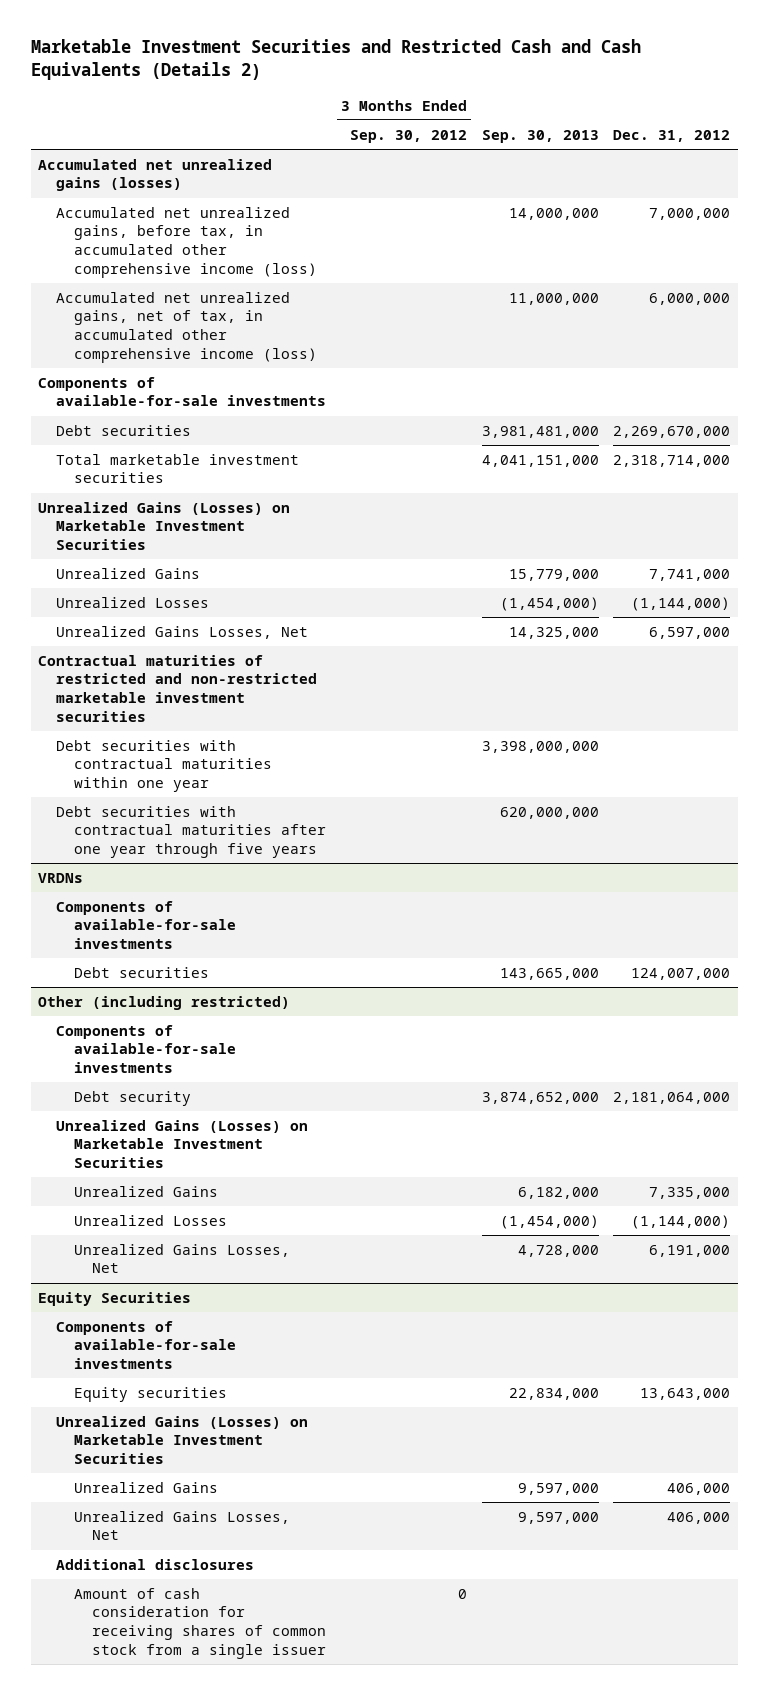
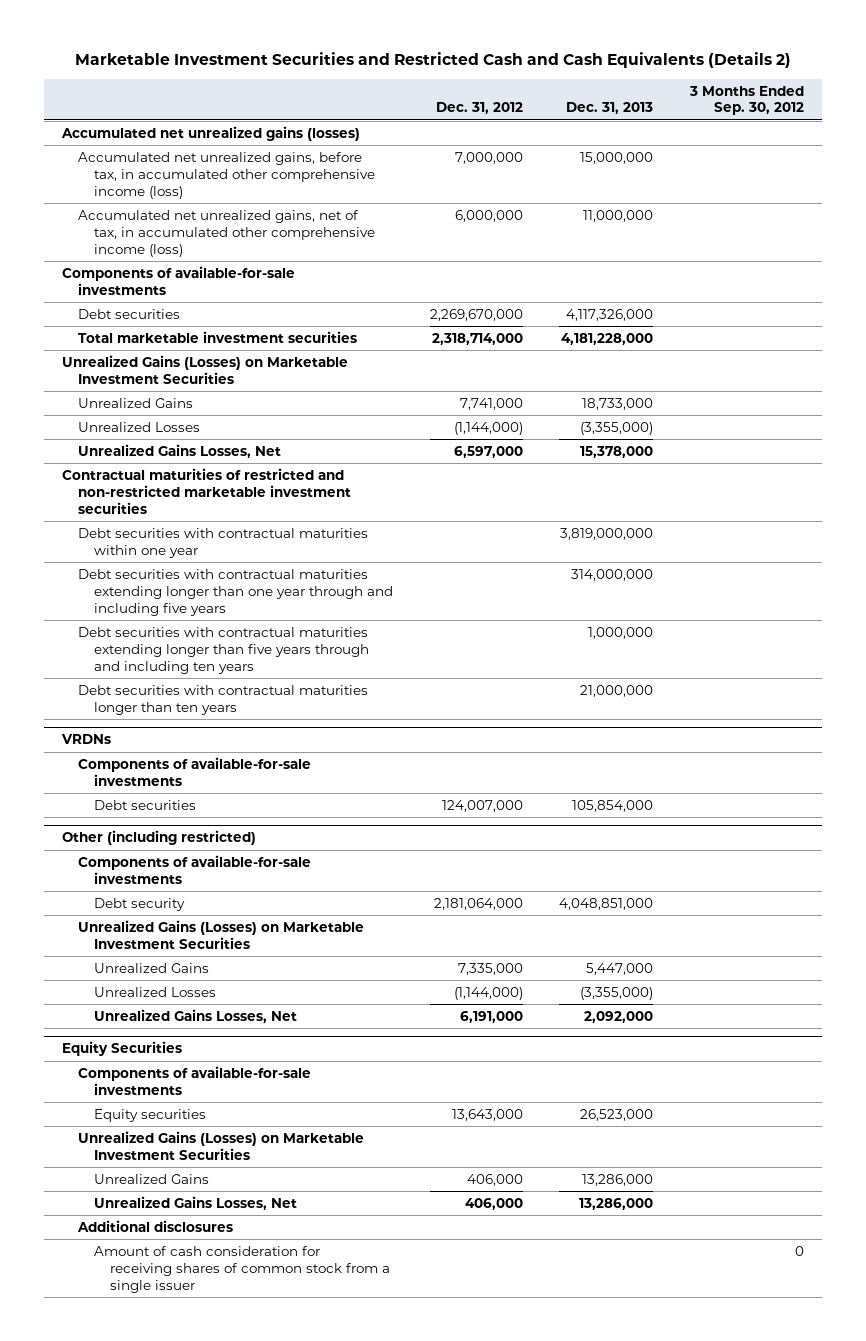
- | 3 Months Ended Sep. 30, 2012 | Sep. 30, 2013 | Dec. 31, 2012
+ | Dec. 31, 2012 | Dec. 31, 2013 | 3 Months Ended Sep. 30, 2012
- Debt securities with contractual maturities after one year through five years | | 620,000,000 |
+ Debt securities with contractual maturities extending longer than one year through and including five years | | 314,000,000 |
+ Debt securities with contractual maturities extending longer than five years through and including ten years | | 1,000,000 |
+ Debt securities with contractual maturities longer than ten years | | 21,000,000 |

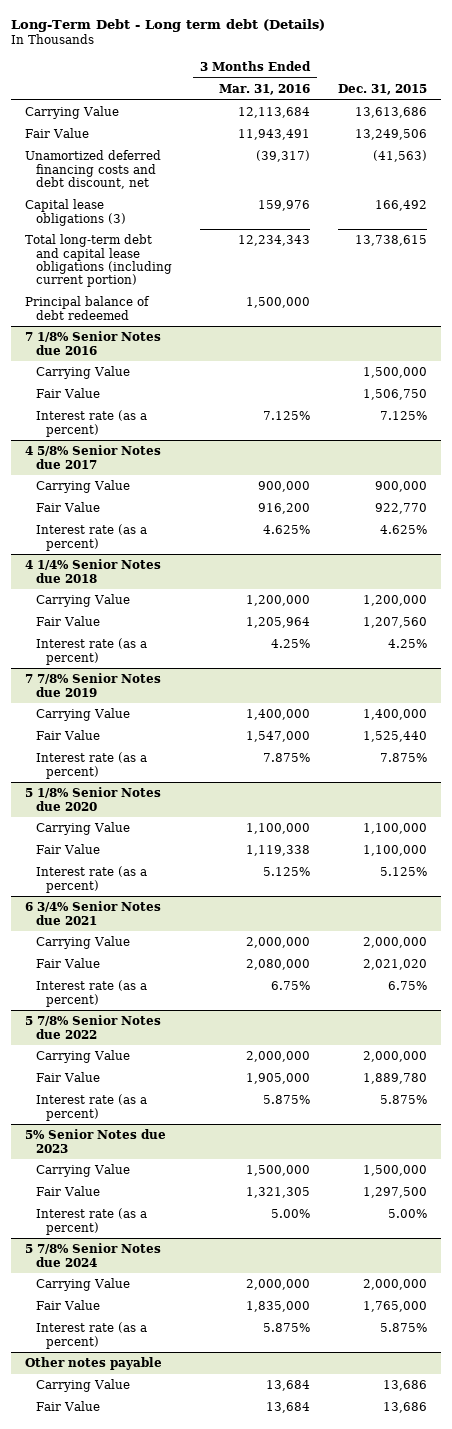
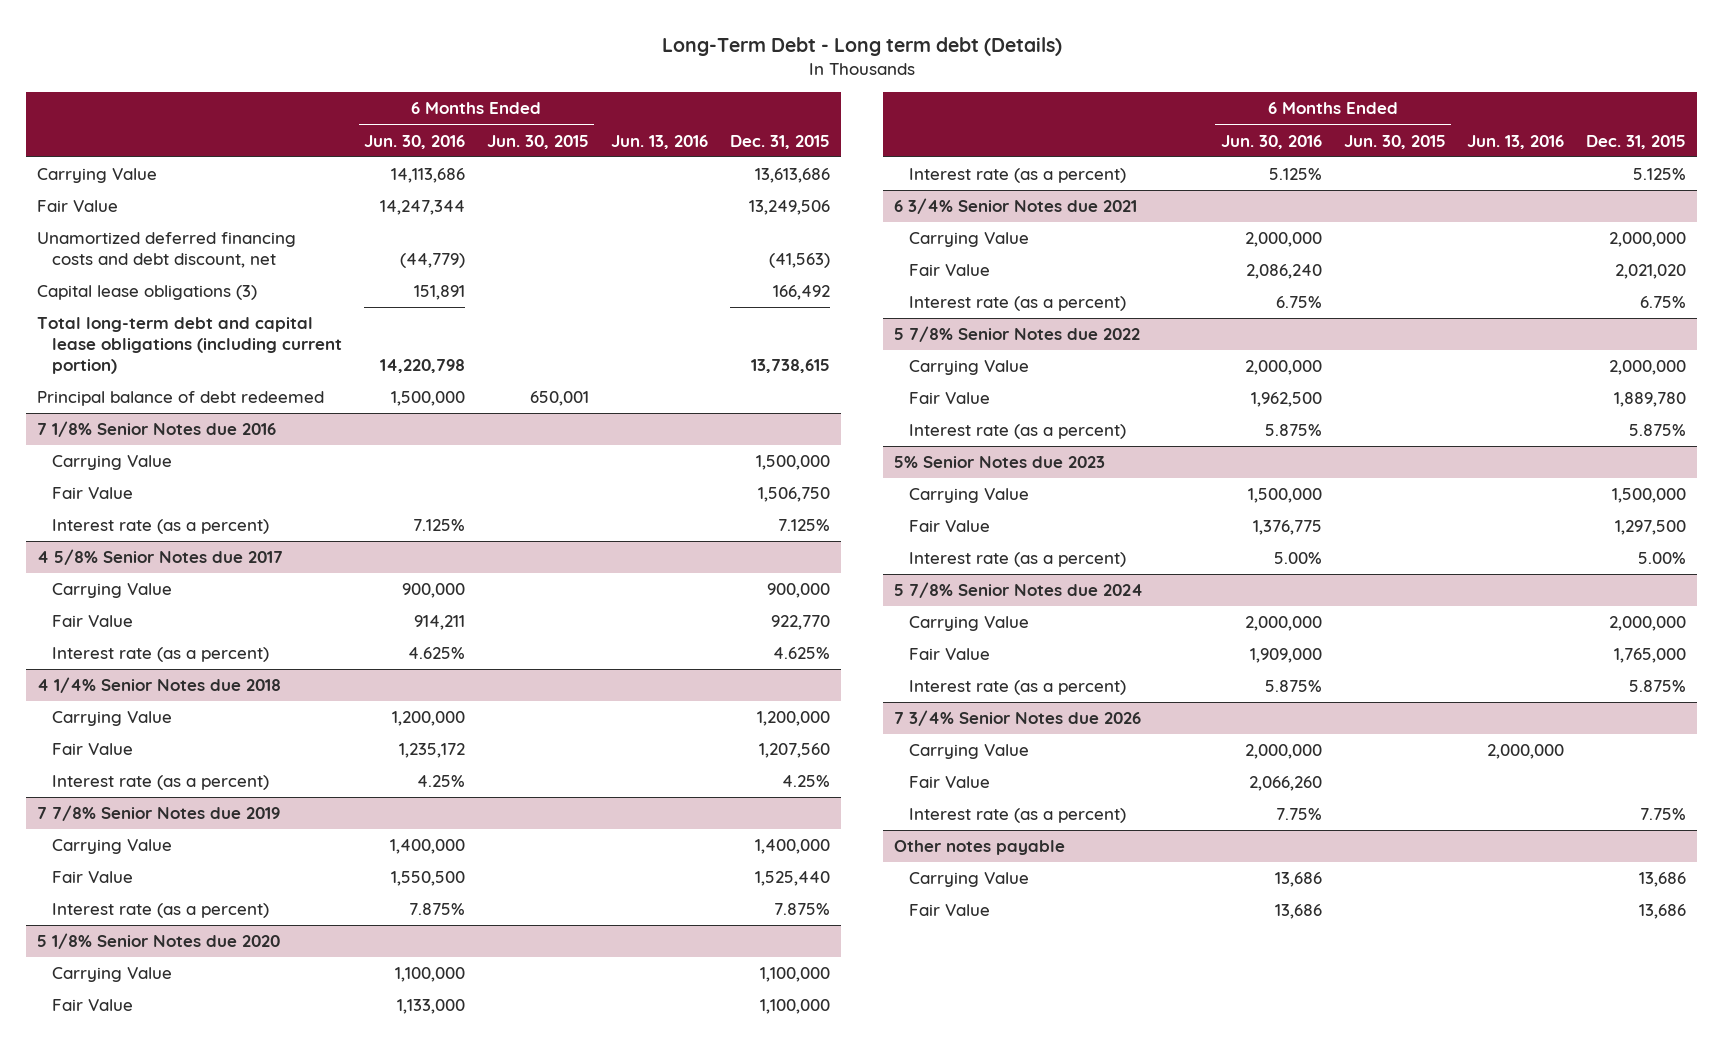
- | 3 Months Ended Mar. 31, 2016 | Dec. 31, 2015
+ | 6 Months Ended Jun. 30, 2016 | 6 Months Ended Jun. 30, 2015 | Jun. 13, 2016 | Dec. 31, 2015
+ 7 3/4% Senior Notes due 2026
+ Carrying Value | 2,000,000 | | 2,000,000 |
+ Fair Value | 2,066,260 | | |
+ Interest rate (as a percent) | 7.75% | | | 7.75%

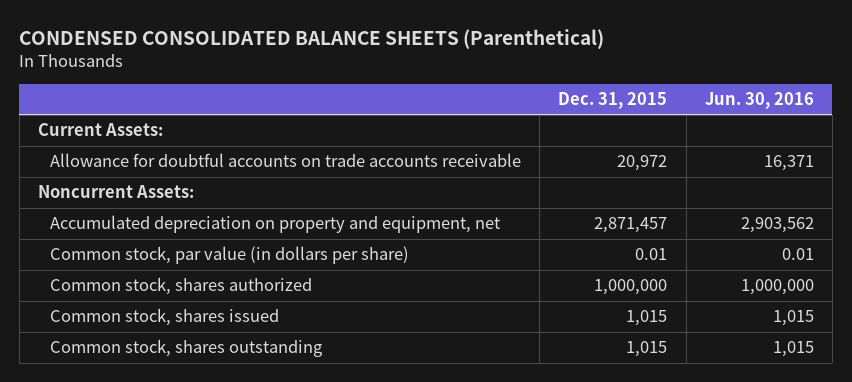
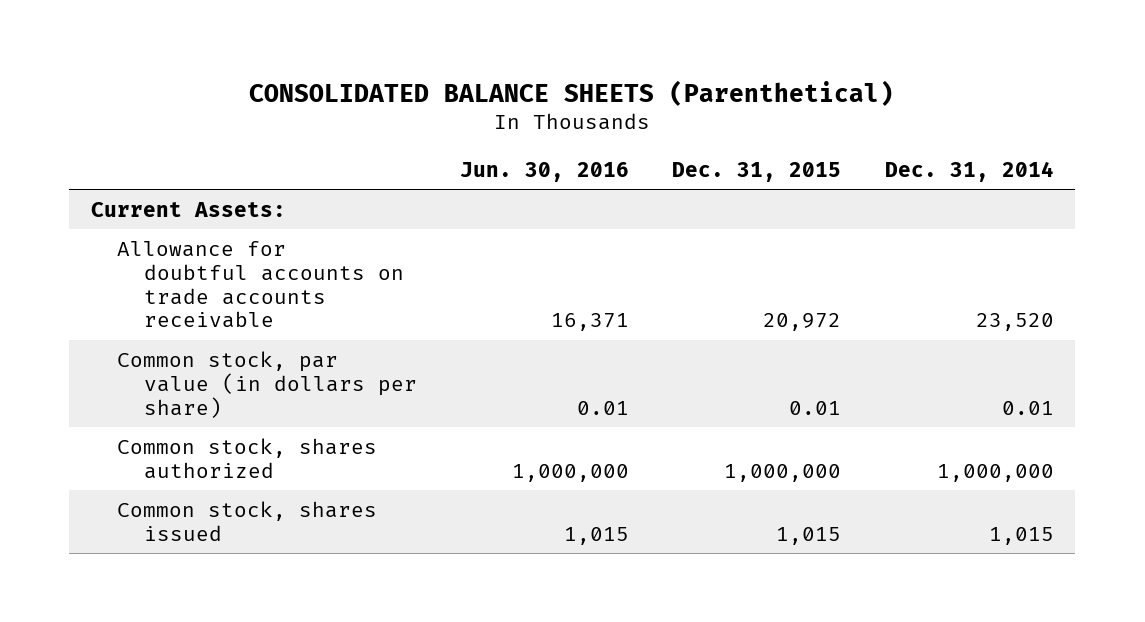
- CONDENSED CONSOLIDATED BALANCE SHEETS (Parenthetical)
+ CONSOLIDATED BALANCE SHEETS (Parenthetical)
- | Dec. 31, 2015 | Jun. 30, 2016
+ | Jun. 30, 2016 | Dec. 31, 2015 | Dec. 31, 2014
- Noncurrent Assets:
- Accumulated depreciation on property and equipment, net | 2,871,457 | 2,903,562
- Common stock, shares outstanding | 1,015 | 1,015

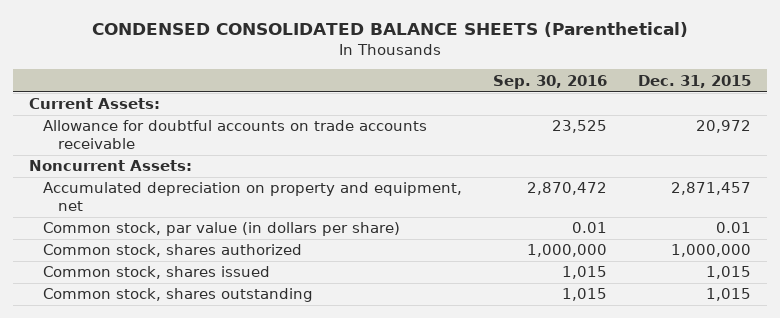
- CONSOLIDATED BALANCE SHEETS (Parenthetical)
+ CONDENSED CONSOLIDATED BALANCE SHEETS (Parenthetical)
- | Jun. 30, 2016 | Dec. 31, 2015 | Dec. 31, 2014
+ | Sep. 30, 2016 | Dec. 31, 2015
+ Noncurrent Assets:
+ Accumulated depreciation on property and equipment, net | 2,870,472 | 2,871,457
+ Common stock, shares outstanding | 1,015 | 1,015

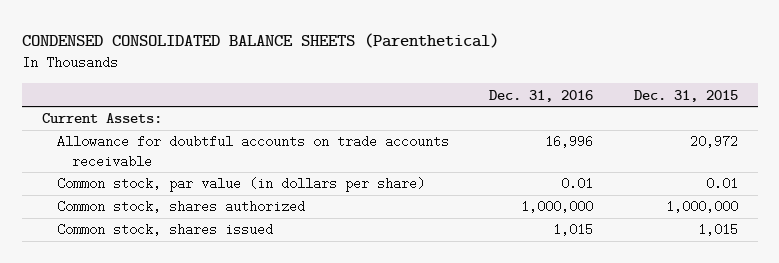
- | Sep. 30, 2016 | Dec. 31, 2015
+ | Dec. 31, 2016 | Dec. 31, 2015
- Noncurrent Assets:
- Accumulated depreciation on property and equipment, net | 2,870,472 | 2,871,457
- Common stock, shares outstanding | 1,015 | 1,015

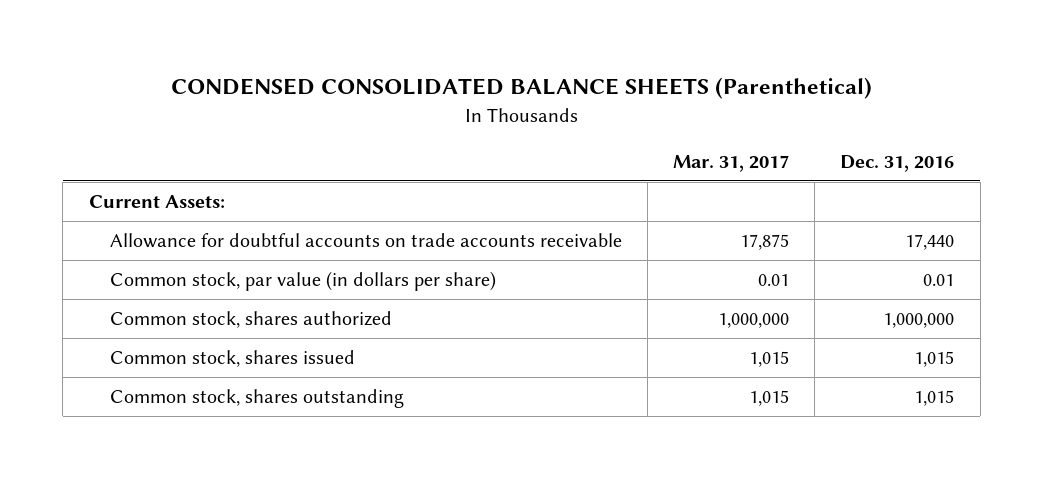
- | Dec. 31, 2016 | Dec. 31, 2015
+ | Mar. 31, 2017 | Dec. 31, 2016
- Allowance for doubtful accounts on trade accounts receivable | 16,996 | 20,972
+ Allowance for doubtful accounts on trade accounts receivable | 17,875 | 17,440
+ Common stock, shares outstanding | 1,015 | 1,015

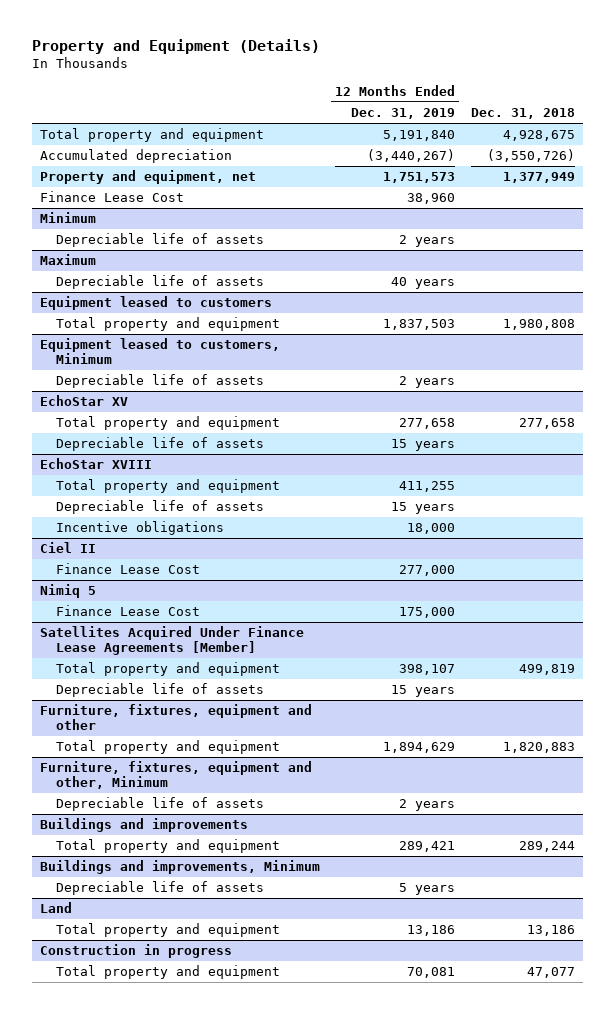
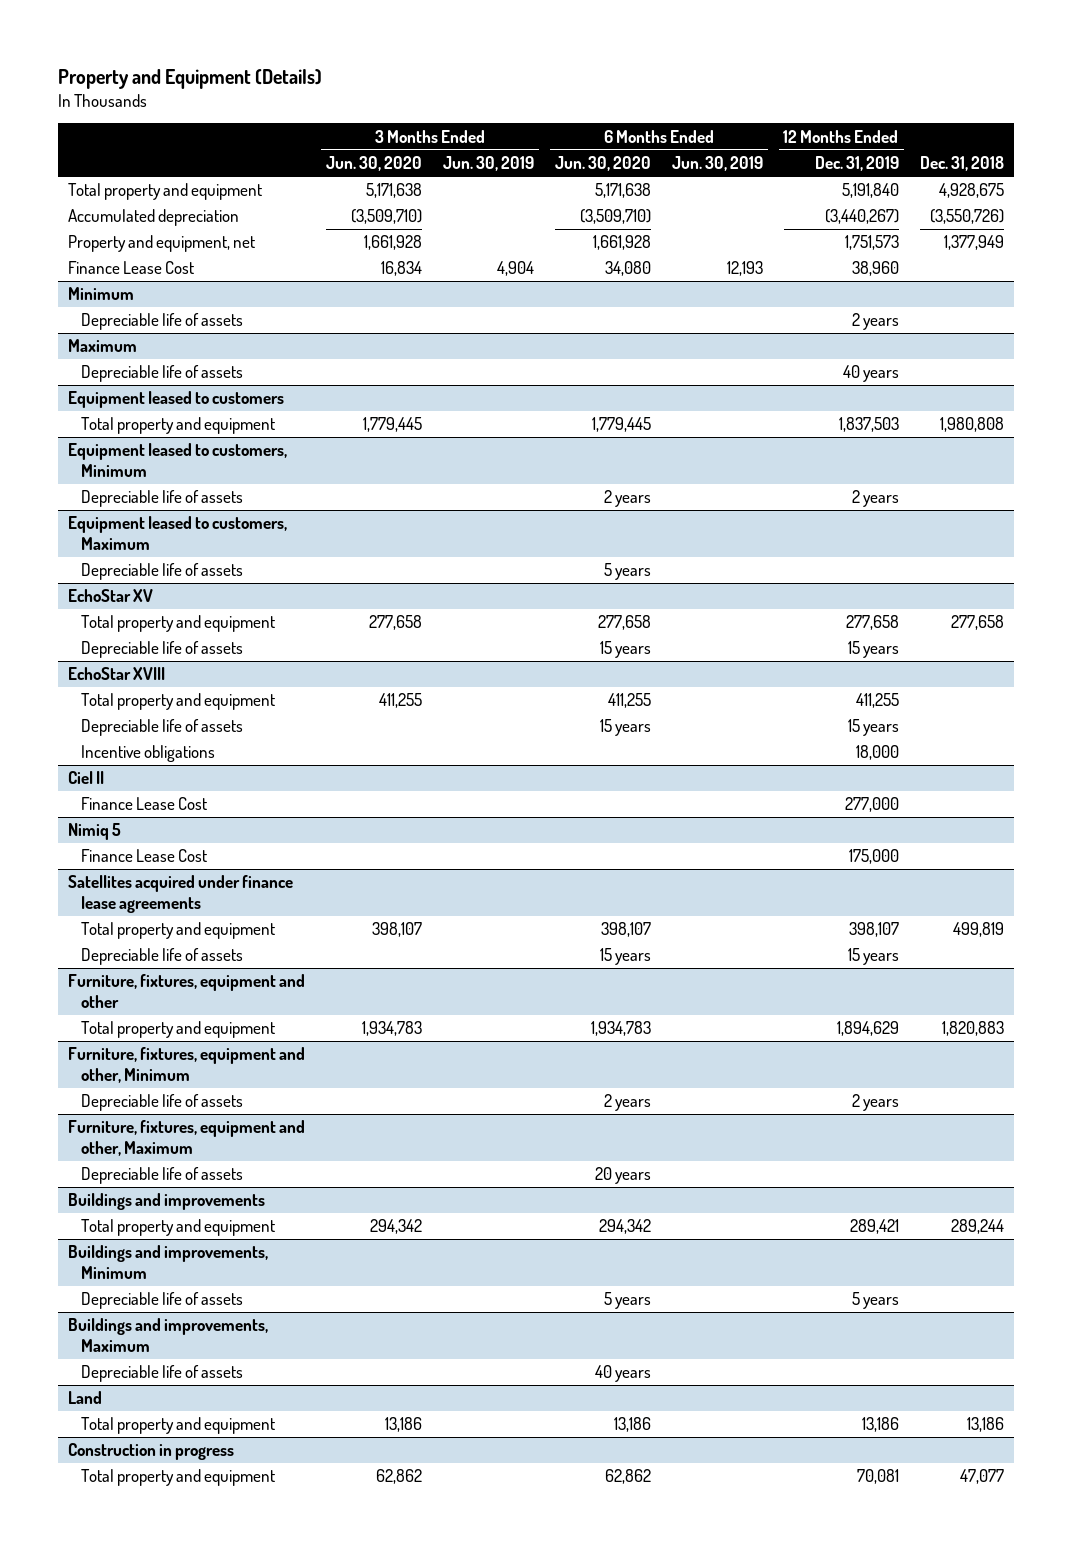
- | 12 Months Ended Dec. 31, 2019 | Dec. 31, 2018
+ | 3 Months Ended Jun. 30, 2020 | 3 Months Ended Jun. 30, 2019 | 6 Months Ended Jun. 30, 2020 | 6 Months Ended Jun. 30, 2019 | 12 Months Ended Dec. 31, 2019 | Dec. 31, 2018
+ Equipment leased to customers, Maximum
+ Depreciable life of assets | | | 5 years | | |
- Satellites Acquired Under Finance Lease Agreements [Member]
+ Satellites acquired under finance lease agreements
+ Furniture, fixtures, equipment and other, Maximum
+ Depreciable life of assets | | | 20 years | | |
+ Buildings and improvements, Maximum
+ Depreciable life of assets | | | 40 years | | |

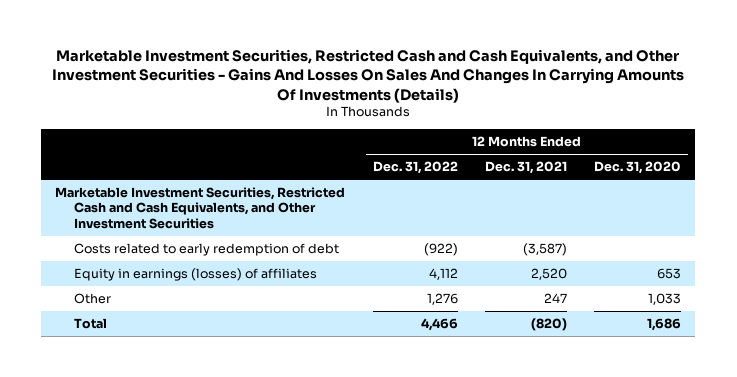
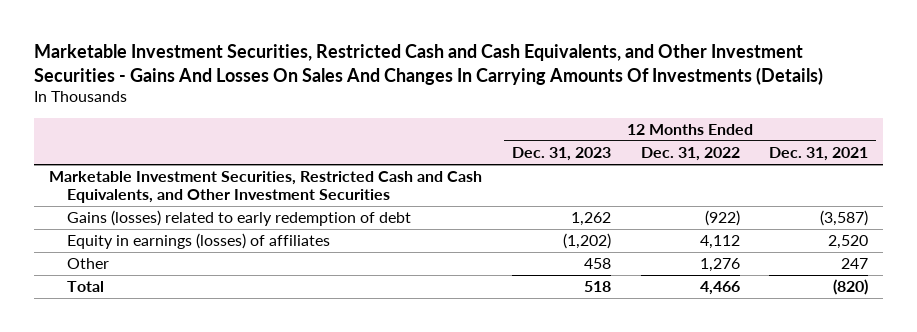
- | 12 Months Ended Dec. 31, 2022 | 12 Months Ended Dec. 31, 2021 | 12 Months Ended Dec. 31, 2020
+ | 12 Months Ended Dec. 31, 2023 | 12 Months Ended Dec. 31, 2022 | 12 Months Ended Dec. 31, 2021
- Costs related to early redemption of debt | (922) | (3,587) |
+ Gains (losses) related to early redemption of debt | 1,262 | (922) | (3,587)

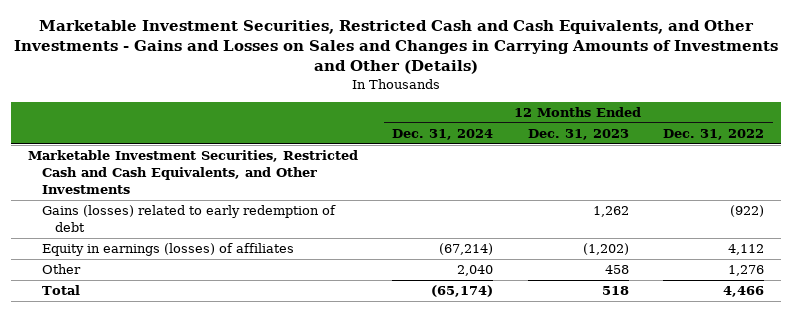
- Marketable Investment Securities, Restricted Cash and Cash Equivalents, and Other Investment Securities - Gains And Losses On Sales And Changes In Carrying Amounts Of Investments (Details)
+ Marketable Investment Securities, Restricted Cash and Cash Equivalents, and Other Investments - Gains and Losses on Sales and Changes in Carrying Amounts of Investments and Other (Details)
- | 12 Months Ended Dec. 31, 2023 | 12 Months Ended Dec. 31, 2022 | 12 Months Ended Dec. 31, 2021
+ | 12 Months Ended Dec. 31, 2024 | 12 Months Ended Dec. 31, 2023 | 12 Months Ended Dec. 31, 2022
- Marketable Investment Securities, Restricted Cash and Cash Equivalents, and Other Investment Securities
+ Marketable Investment Securities, Restricted Cash and Cash Equivalents, and Other Investments

